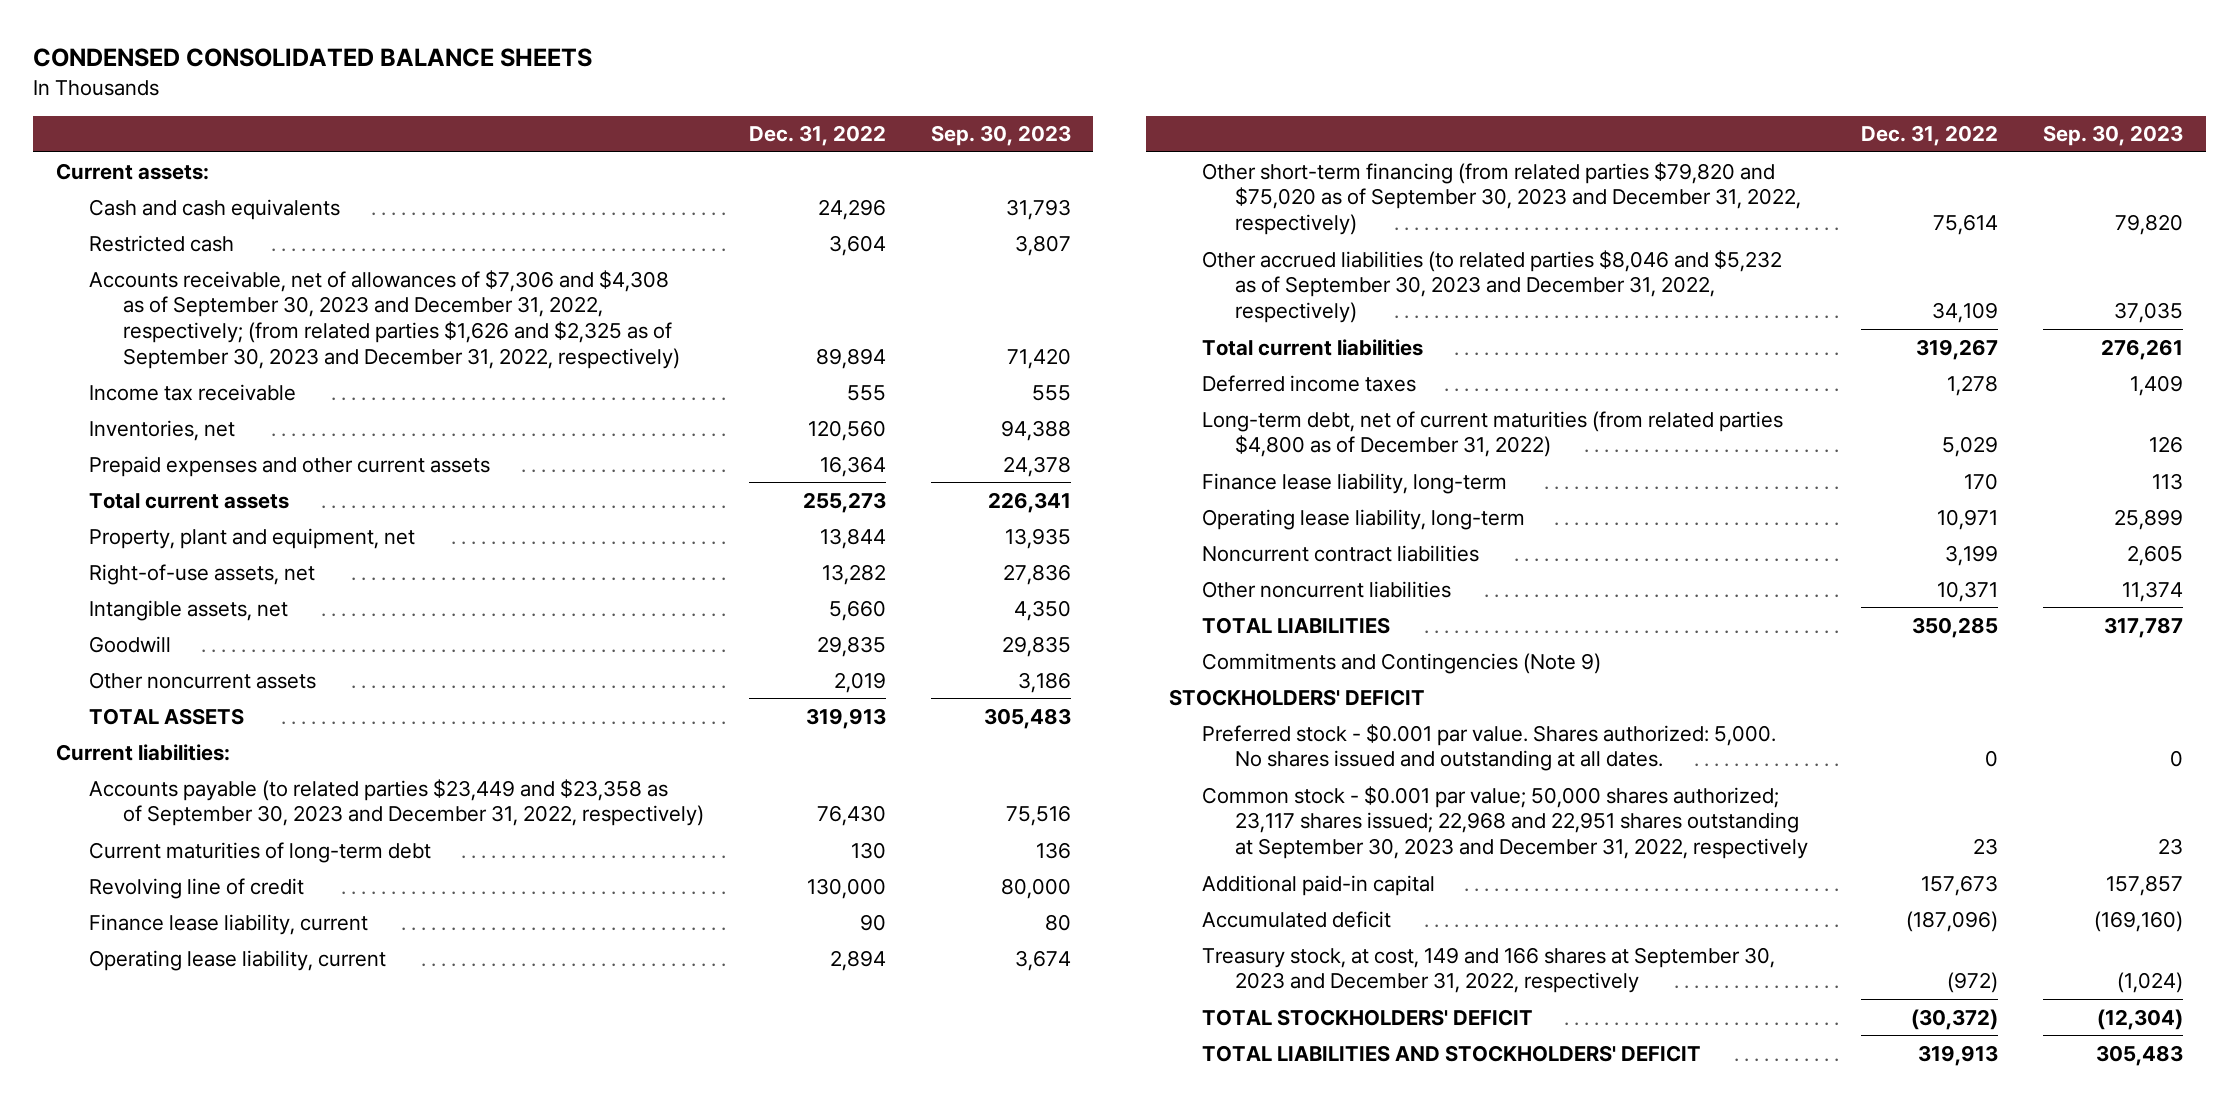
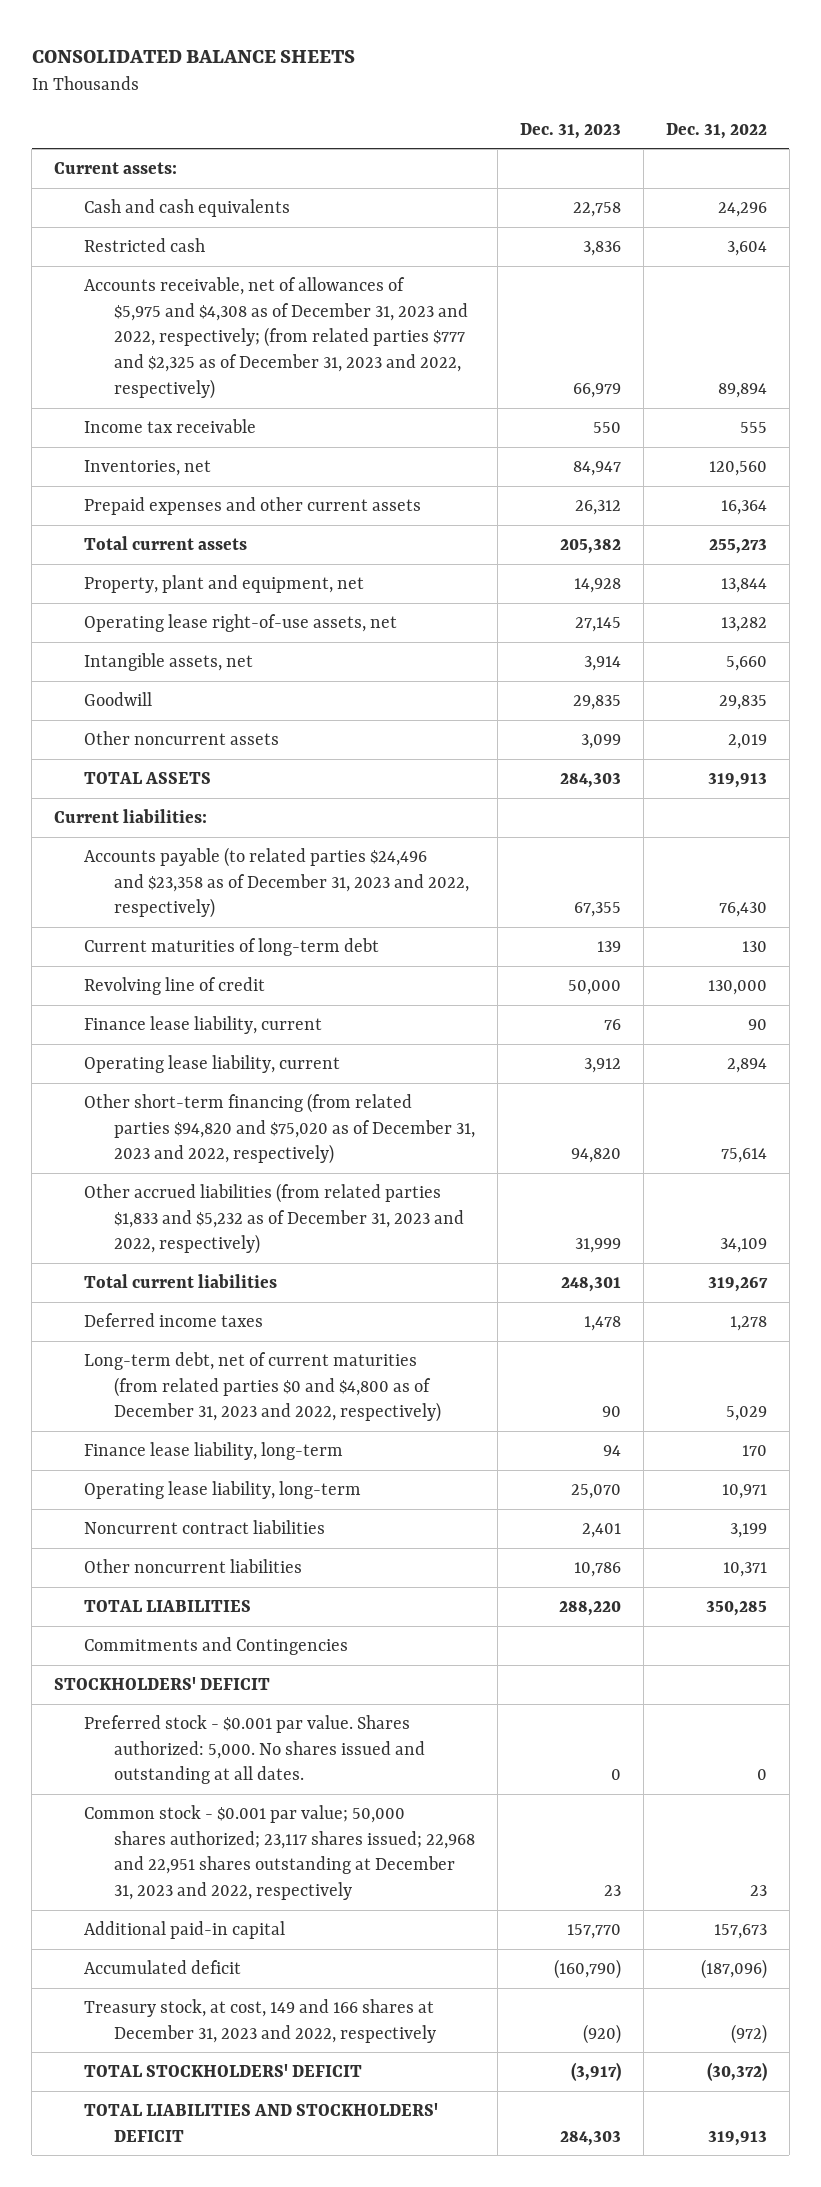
- CONDENSED CONSOLIDATED BALANCE SHEETS
+ CONSOLIDATED BALANCE SHEETS
- | Dec. 31, 2022 | Sep. 30, 2023
+ | Dec. 31, 2023 | Dec. 31, 2022
- Accounts receivable, net of allowances of $7,306 and $4,308 as of September 30, 2023 and December 31, 2022, respectively; (from related parties $1,626 and $2,325 as of September 30, 2023 and December 31, 2022, respectively) | 89,894 | 71,420
+ Accounts receivable, net of allowances of $5,975 and $4,308 as of December 31, 2023 and 2022, respectively; (from related parties $777 and $2,325 as of December 31, 2023 and 2022, respectively) | 66,979 | 89,894
- Right-of-use assets, net | 13,282 | 27,836
+ Operating lease right-of-use assets, net | 27,145 | 13,282
- Accounts payable (to related parties $23,449 and $23,358 as of September 30, 2023 and December 31, 2022, respectively) | 76,430 | 75,516
+ Accounts payable (to related parties $24,496 and $23,358 as of December 31, 2023 and 2022, respectively) | 67,355 | 76,430
- Other short-term financing (from related parties $79,820 and $75,020 as of September 30, 2023 and December 31, 2022, respectively) | 75,614 | 79,820
- Other accrued liabilities (to related parties $8,046 and $5,232 as of September 30, 2023 and December 31, 2022, respectively) | 34,109 | 37,035
+ Other short-term financing (from related parties $94,820 and $75,020 as of December 31, 2023 and 2022, respectively) | 94,820 | 75,614
+ Other accrued liabilities (from related parties $1,833 and $5,232 as of December 31, 2023 and 2022, respectively) | 31,999 | 34,109
- Long-term debt, net of current maturities (from related parties $4,800 as of December 31, 2022) | 5,029 | 126
+ Long-term debt, net of current maturities (from related parties $0 and $4,800 as of December 31, 2023 and 2022, respectively) | 90 | 5,029
- Commitments and Contingencies (Note 9)
+ Commitments and Contingencies
- Common stock - $0.001 par value; 50,000 shares authorized; 23,117 shares issued; 22,968 and 22,951 shares outstanding at September 30, 2023 and December 31, 2022, respectively | 23 | 23
+ Common stock - $0.001 par value; 50,000 shares authorized; 23,117 shares issued; 22,968 and 22,951 shares outstanding at December 31, 2023 and 2022, respectively | 23 | 23
- Treasury stock, at cost, 149 and 166 shares at September 30, 2023 and December 31, 2022, respectively | (972) | (1,024)
+ Treasury stock, at cost, 149 and 166 shares at December 31, 2023 and 2022, respectively | (920) | (972)

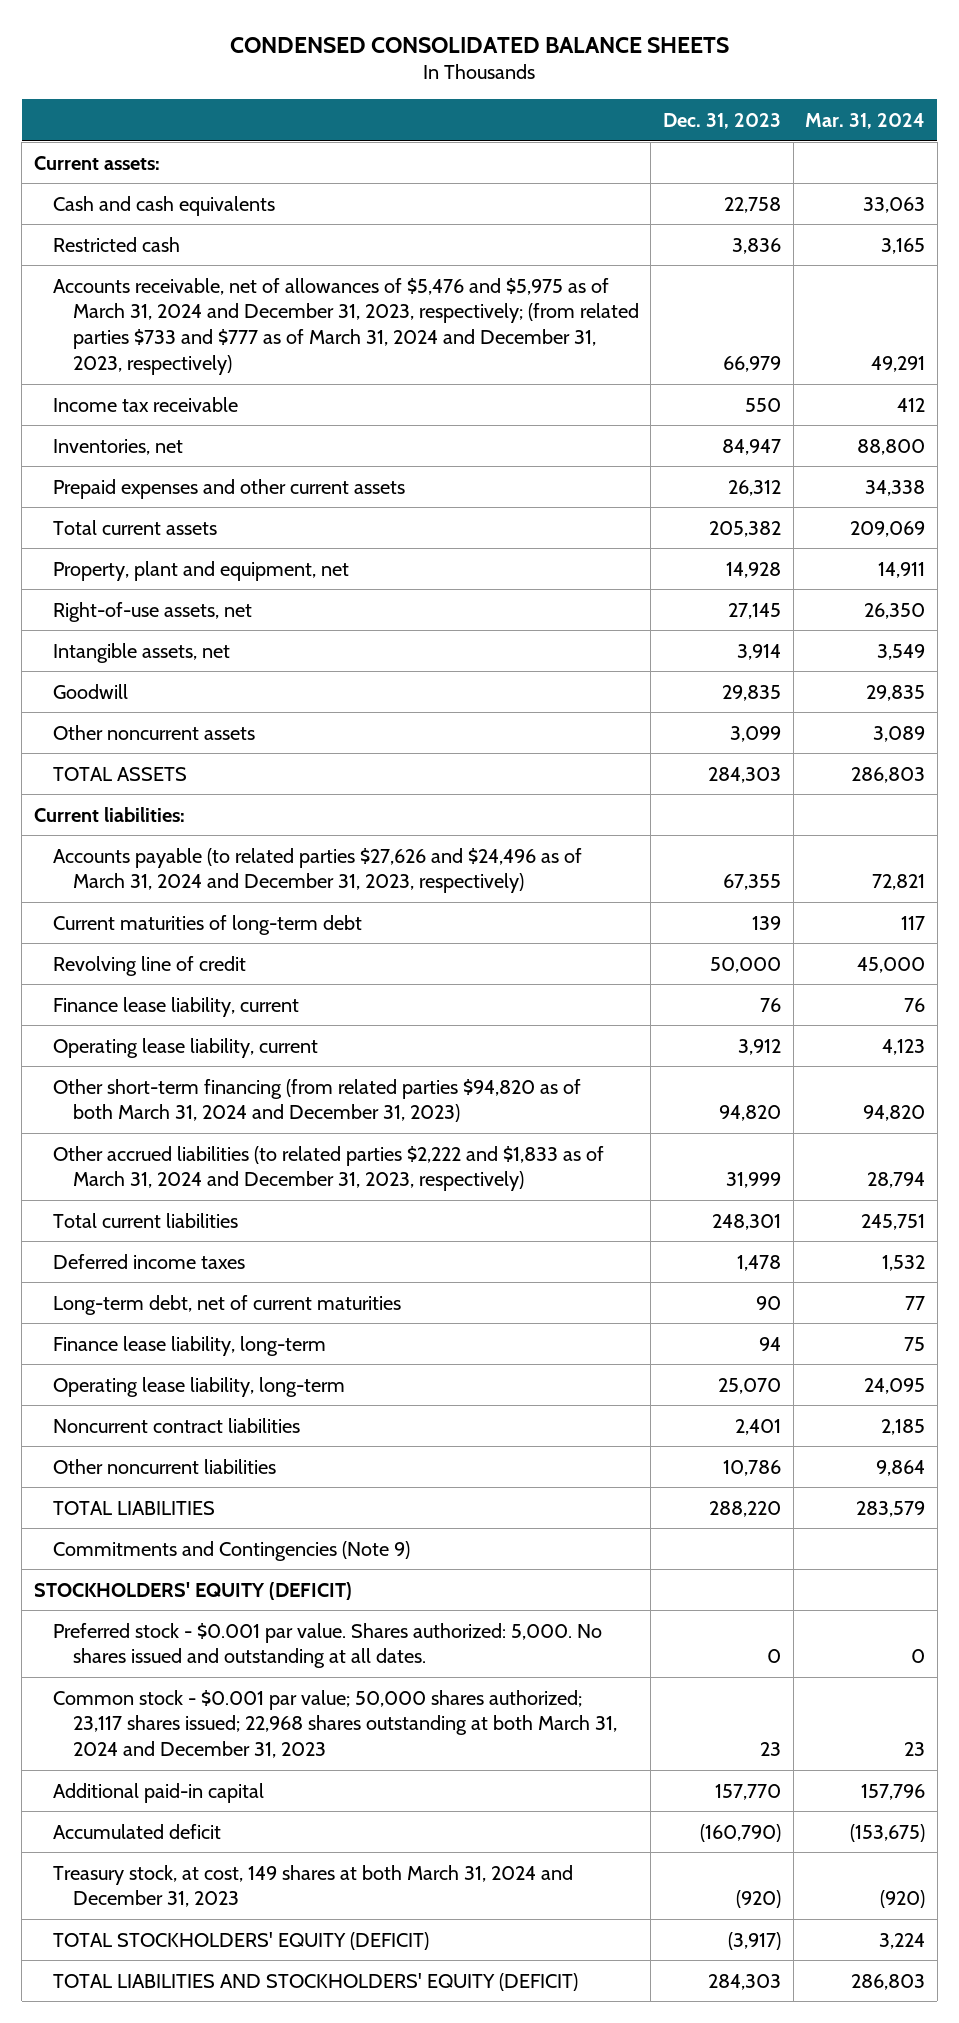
- CONSOLIDATED BALANCE SHEETS
+ CONDENSED CONSOLIDATED BALANCE SHEETS
- | Dec. 31, 2023 | Dec. 31, 2022
+ | Dec. 31, 2023 | Mar. 31, 2024
- Accounts receivable, net of allowances of $5,975 and $4,308 as of December 31, 2023 and 2022, respectively; (from related parties $777 and $2,325 as of December 31, 2023 and 2022, respectively) | 66,979 | 89,894
+ Accounts receivable, net of allowances of $5,476 and $5,975 as of March 31, 2024 and December 31, 2023, respectively; (from related parties $733 and $777 as of March 31, 2024 and December 31, 2023, respectively) | 66,979 | 49,291
- Operating lease right-of-use assets, net | 27,145 | 13,282
+ Right-of-use assets, net | 27,145 | 26,350
- Accounts payable (to related parties $24,496 and $23,358 as of December 31, 2023 and 2022, respectively) | 67,355 | 76,430
+ Accounts payable (to related parties $27,626 and $24,496 as of March 31, 2024 and December 31, 2023, respectively) | 67,355 | 72,821
- Other short-term financing (from related parties $94,820 and $75,020 as of December 31, 2023 and 2022, respectively) | 94,820 | 75,614
- Other accrued liabilities (from related parties $1,833 and $5,232 as of December 31, 2023 and 2022, respectively) | 31,999 | 34,109
+ Other short-term financing (from related parties $94,820 as of both March 31, 2024 and December 31, 2023) | 94,820 | 94,820
+ Other accrued liabilities (to related parties $2,222 and $1,833 as of March 31, 2024 and December 31, 2023, respectively) | 31,999 | 28,794
- Long-term debt, net of current maturities (from related parties $0 and $4,800 as of December 31, 2023 and 2022, respectively) | 90 | 5,029
+ Long-term debt, net of current maturities | 90 | 77
- Commitments and Contingencies
- STOCKHOLDERS' DEFICIT
+ Commitments and Contingencies (Note 9)
+ STOCKHOLDERS' EQUITY (DEFICIT)
- Common stock - $0.001 par value; 50,000 shares authorized; 23,117 shares issued; 22,968 and 22,951 shares outstanding at December 31, 2023 and 2022, respectively | 23 | 23
+ Common stock - $0.001 par value; 50,000 shares authorized; 23,117 shares issued; 22,968 shares outstanding at both March 31, 2024 and December 31, 2023 | 23 | 23
- Treasury stock, at cost, 149 and 166 shares at December 31, 2023 and 2022, respectively | (920) | (972)
- TOTAL STOCKHOLDERS' DEFICIT | (3,917) | (30,372)
- TOTAL LIABILITIES AND STOCKHOLDERS' DEFICIT | 284,303 | 319,913
+ Treasury stock, at cost, 149 shares at both March 31, 2024 and December 31, 2023 | (920) | (920)
+ TOTAL STOCKHOLDERS' EQUITY (DEFICIT) | (3,917) | 3,224
+ TOTAL LIABILITIES AND STOCKHOLDERS' EQUITY (DEFICIT) | 284,303 | 286,803

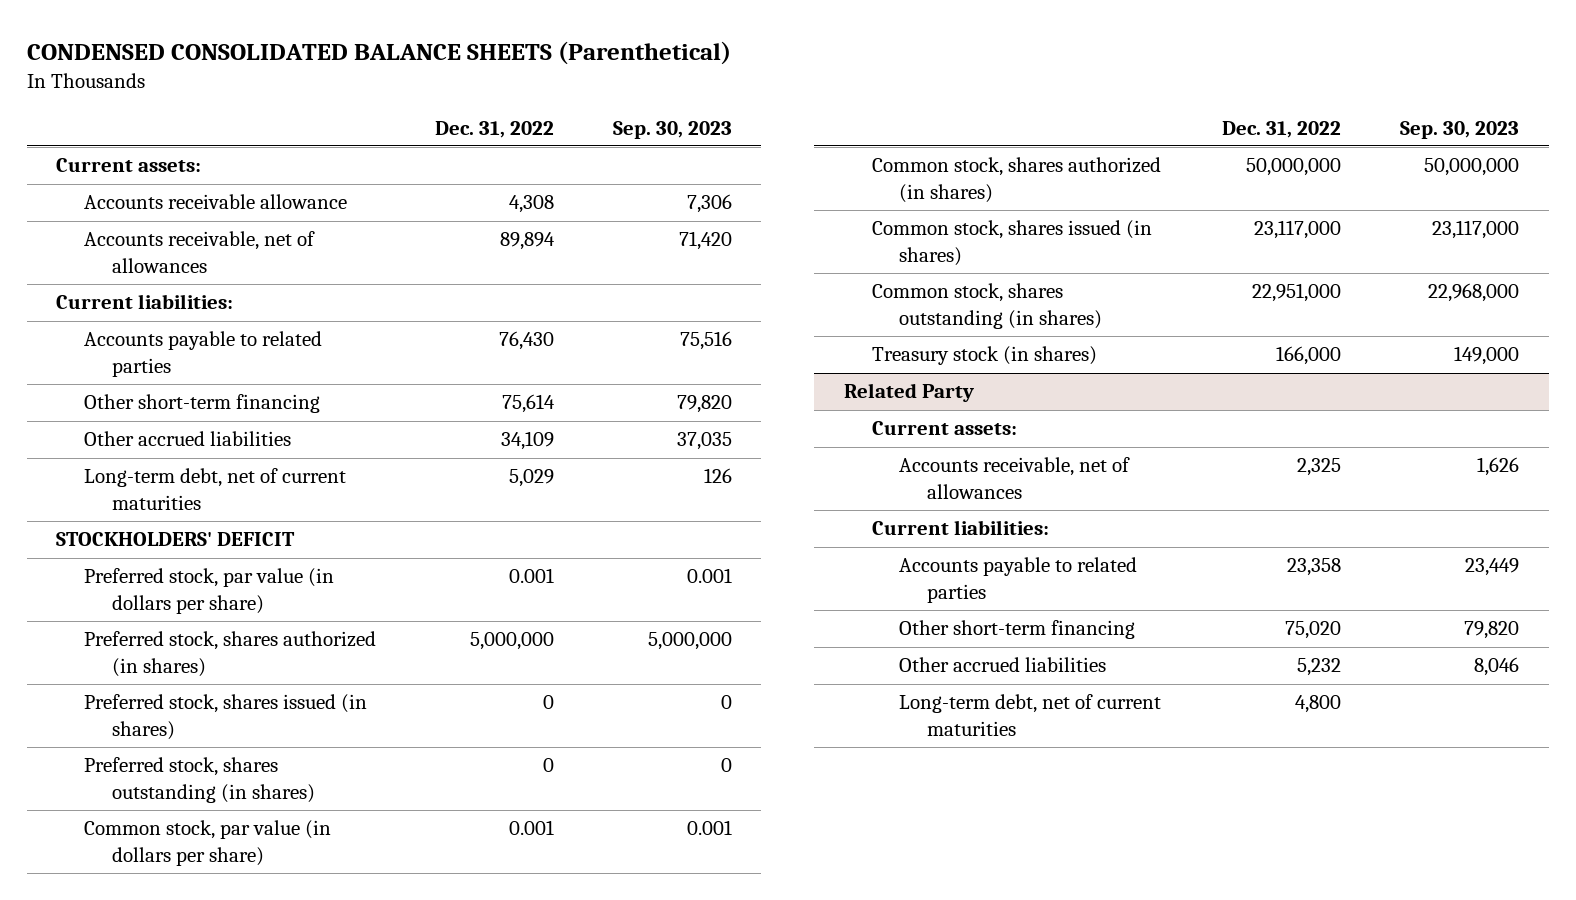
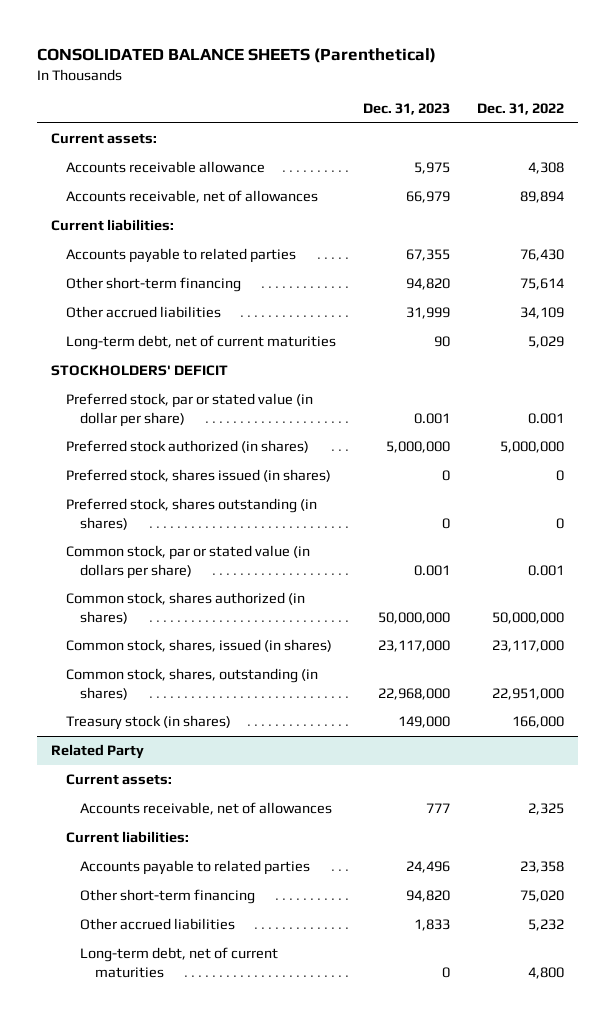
- CONDENSED CONSOLIDATED BALANCE SHEETS (Parenthetical)
+ CONSOLIDATED BALANCE SHEETS (Parenthetical)
- | Dec. 31, 2022 | Sep. 30, 2023
+ | Dec. 31, 2023 | Dec. 31, 2022
- Preferred stock, par value (in dollars per share) | 0.001 | 0.001
- Preferred stock, shares authorized (in shares) | 5,000,000 | 5,000,000
+ Preferred stock, par or stated value (in dollar per share) | 0.001 | 0.001
+ Preferred stock authorized (in shares) | 5,000,000 | 5,000,000
- Common stock, par value (in dollars per share) | 0.001 | 0.001
+ Common stock, par or stated value (in dollars per share) | 0.001 | 0.001
- Common stock, shares issued (in shares) | 23,117,000 | 23,117,000
- Common stock, shares outstanding (in shares) | 22,951,000 | 22,968,000
+ Common stock, shares, issued (in shares) | 23,117,000 | 23,117,000
+ Common stock, shares, outstanding (in shares) | 22,968,000 | 22,951,000

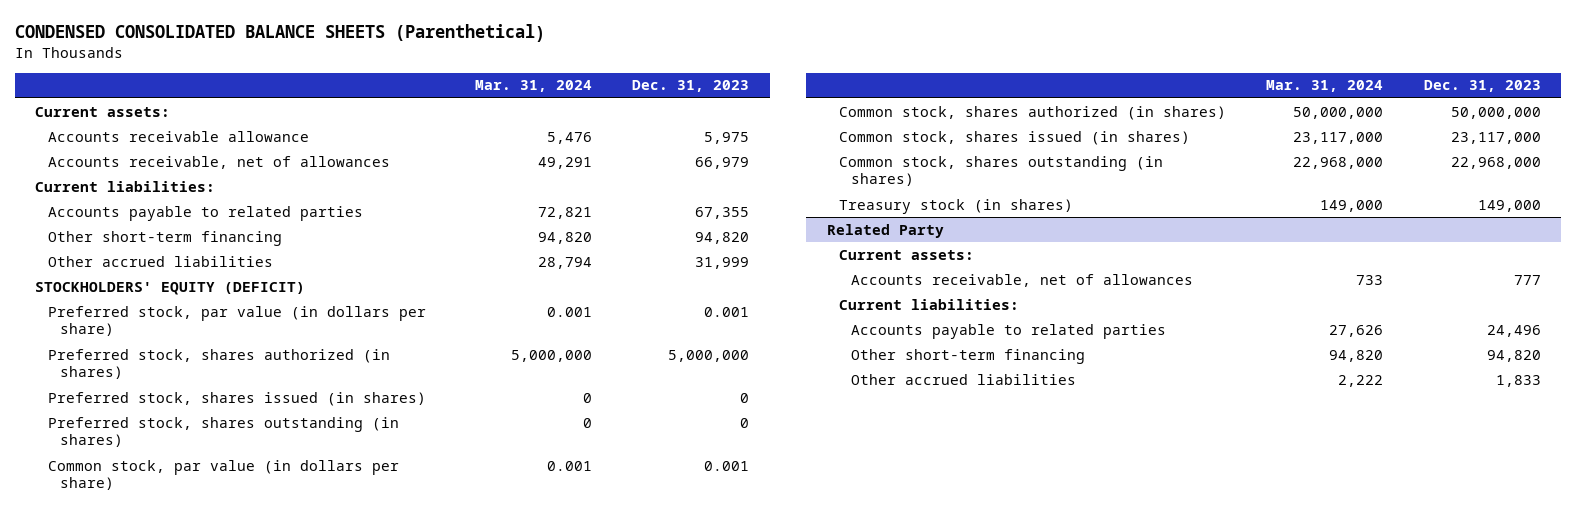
- CONSOLIDATED BALANCE SHEETS (Parenthetical)
+ CONDENSED CONSOLIDATED BALANCE SHEETS (Parenthetical)
- | Dec. 31, 2023 | Dec. 31, 2022
+ | Mar. 31, 2024 | Dec. 31, 2023
- Long-term debt, net of current maturities | 90 | 5,029
- STOCKHOLDERS' DEFICIT
- Preferred stock, par or stated value (in dollar per share) | 0.001 | 0.001
- Preferred stock authorized (in shares) | 5,000,000 | 5,000,000
+ STOCKHOLDERS' EQUITY (DEFICIT)
+ Preferred stock, par value (in dollars per share) | 0.001 | 0.001
+ Preferred stock, shares authorized (in shares) | 5,000,000 | 5,000,000
- Common stock, par or stated value (in dollars per share) | 0.001 | 0.001
+ Common stock, par value (in dollars per share) | 0.001 | 0.001
- Common stock, shares, issued (in shares) | 23,117,000 | 23,117,000
- Common stock, shares, outstanding (in shares) | 22,968,000 | 22,951,000
+ Common stock, shares issued (in shares) | 23,117,000 | 23,117,000
+ Common stock, shares outstanding (in shares) | 22,968,000 | 22,968,000
@ Related Party
- Long-term debt, net of current maturities | 0 | 4,800

